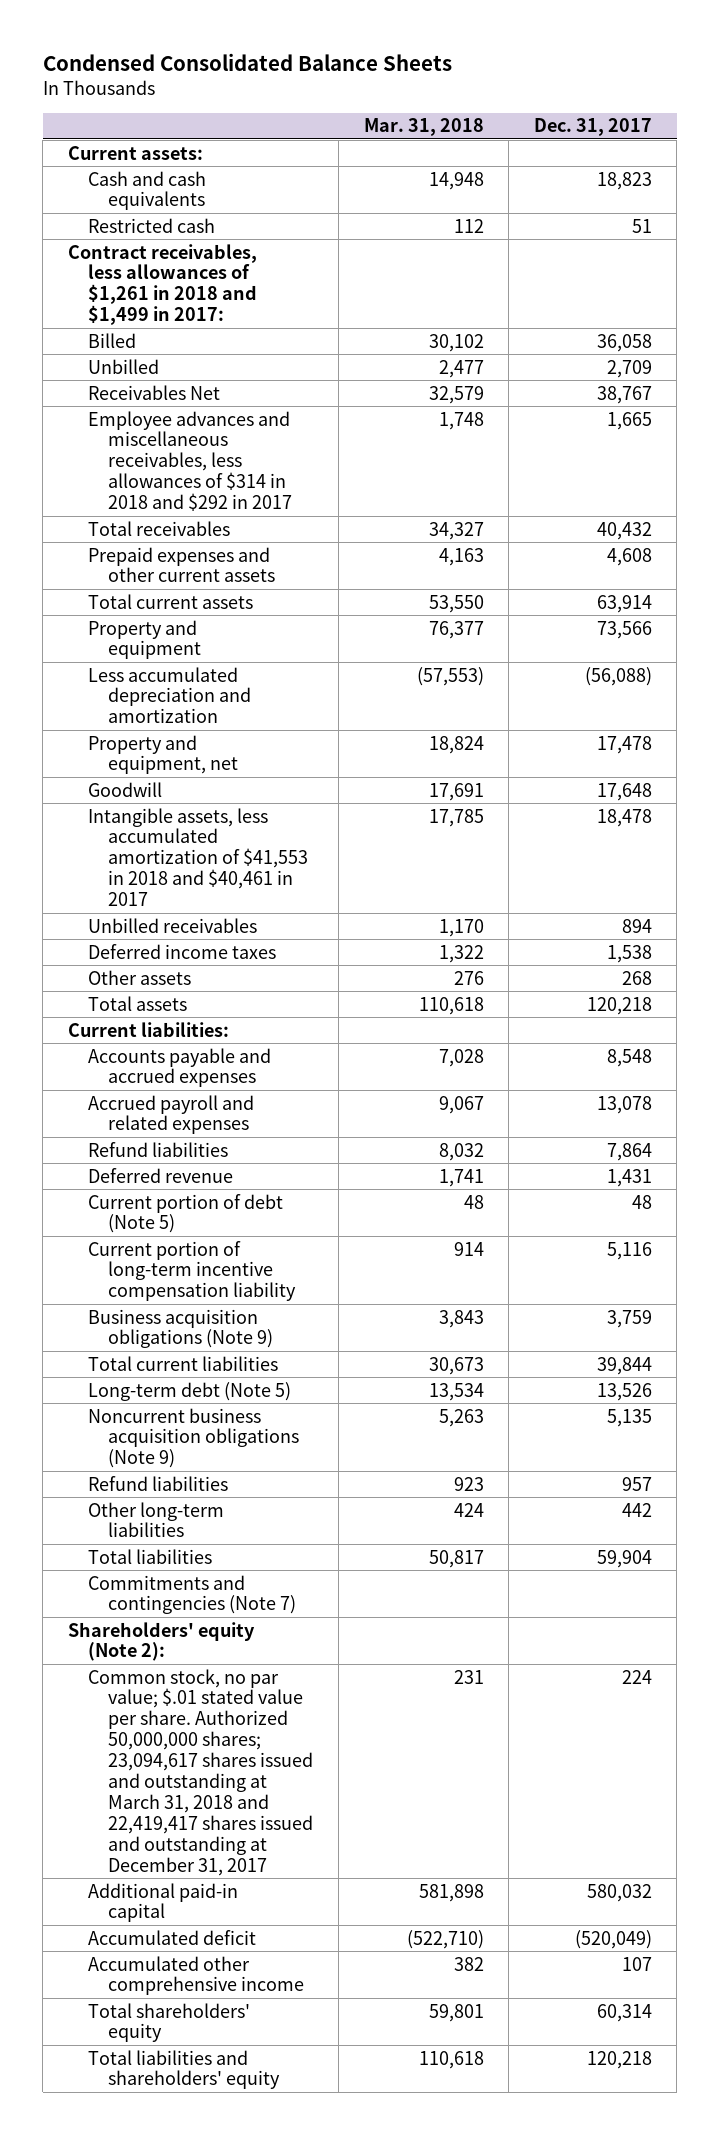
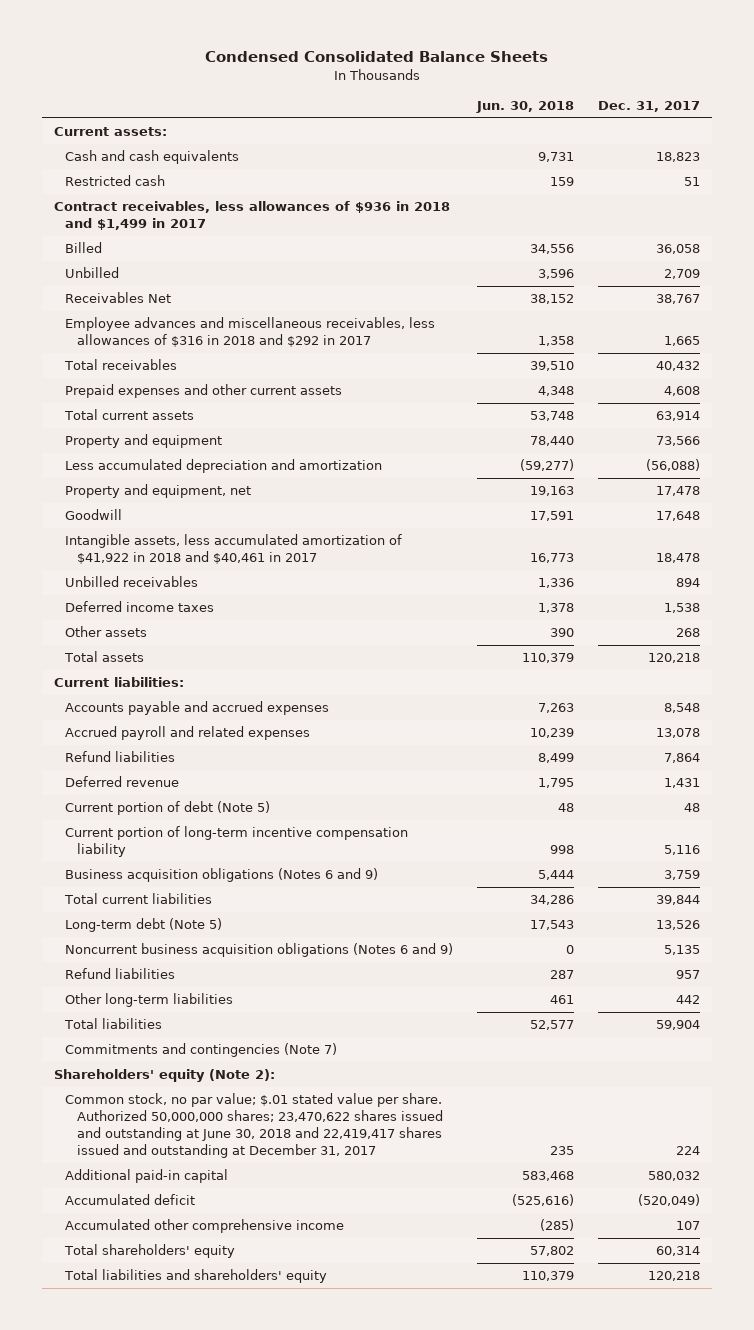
- | Mar. 31, 2018 | Dec. 31, 2017
+ | Jun. 30, 2018 | Dec. 31, 2017
- Contract receivables, less allowances of $1,261 in 2018 and $1,499 in 2017:
+ Contract receivables, less allowances of $936 in 2018 and $1,499 in 2017
- Employee advances and miscellaneous receivables, less allowances of $314 in 2018 and $292 in 2017 | 1,748 | 1,665
+ Employee advances and miscellaneous receivables, less allowances of $316 in 2018 and $292 in 2017 | 1,358 | 1,665
- Intangible assets, less accumulated amortization of $41,553 in 2018 and $40,461 in 2017 | 17,785 | 18,478
+ Intangible assets, less accumulated amortization of $41,922 in 2018 and $40,461 in 2017 | 16,773 | 18,478
- Business acquisition obligations (Note 9) | 3,843 | 3,759
+ Business acquisition obligations (Notes 6 and 9) | 5,444 | 3,759
- Noncurrent business acquisition obligations (Note 9) | 5,263 | 5,135
+ Noncurrent business acquisition obligations (Notes 6 and 9) | 0 | 5,135
- Common stock, no par value; $.01 stated value per share. Authorized 50,000,000 shares; 23,094,617 shares issued and outstanding at March 31, 2018 and 22,419,417 shares issued and outstanding at December 31, 2017 | 231 | 224
+ Common stock, no par value; $.01 stated value per share. Authorized 50,000,000 shares; 23,470,622 shares issued and outstanding at June 30, 2018 and 22,419,417 shares issued and outstanding at December 31, 2017 | 235 | 224

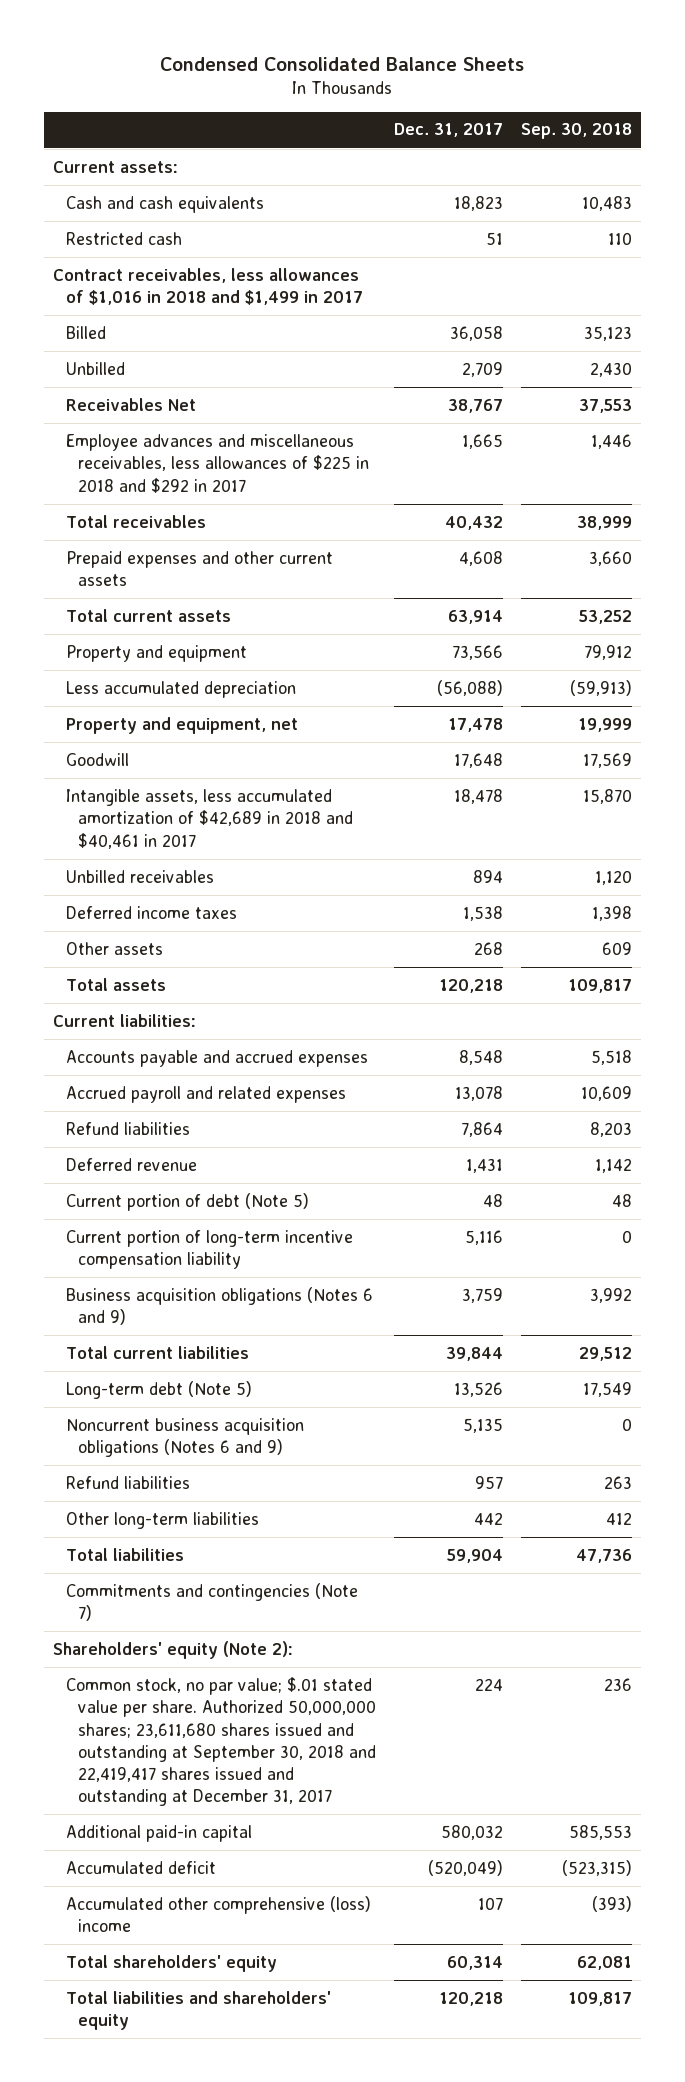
- | Jun. 30, 2018 | Dec. 31, 2017
+ | Dec. 31, 2017 | Sep. 30, 2018
- Contract receivables, less allowances of $936 in 2018 and $1,499 in 2017
+ Contract receivables, less allowances of $1,016 in 2018 and $1,499 in 2017
- Employee advances and miscellaneous receivables, less allowances of $316 in 2018 and $292 in 2017 | 1,358 | 1,665
+ Employee advances and miscellaneous receivables, less allowances of $225 in 2018 and $292 in 2017 | 1,665 | 1,446
- Less accumulated depreciation and amortization | (59,277) | (56,088)
+ Less accumulated depreciation | (56,088) | (59,913)
- Intangible assets, less accumulated amortization of $41,922 in 2018 and $40,461 in 2017 | 16,773 | 18,478
+ Intangible assets, less accumulated amortization of $42,689 in 2018 and $40,461 in 2017 | 18,478 | 15,870
- Common stock, no par value; $.01 stated value per share. Authorized 50,000,000 shares; 23,470,622 shares issued and outstanding at June 30, 2018 and 22,419,417 shares issued and outstanding at December 31, 2017 | 235 | 224
+ Common stock, no par value; $.01 stated value per share. Authorized 50,000,000 shares; 23,611,680 shares issued and outstanding at September 30, 2018 and 22,419,417 shares issued and outstanding at December 31, 2017 | 224 | 236
- Accumulated other comprehensive income | (285) | 107
+ Accumulated other comprehensive (loss) income | 107 | (393)

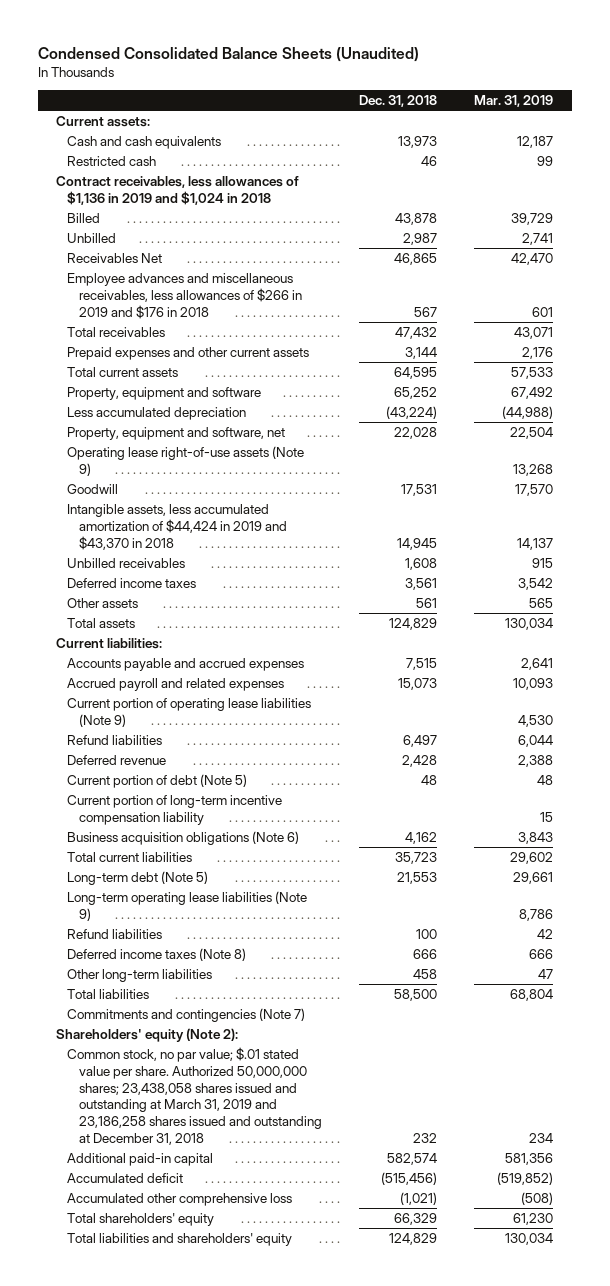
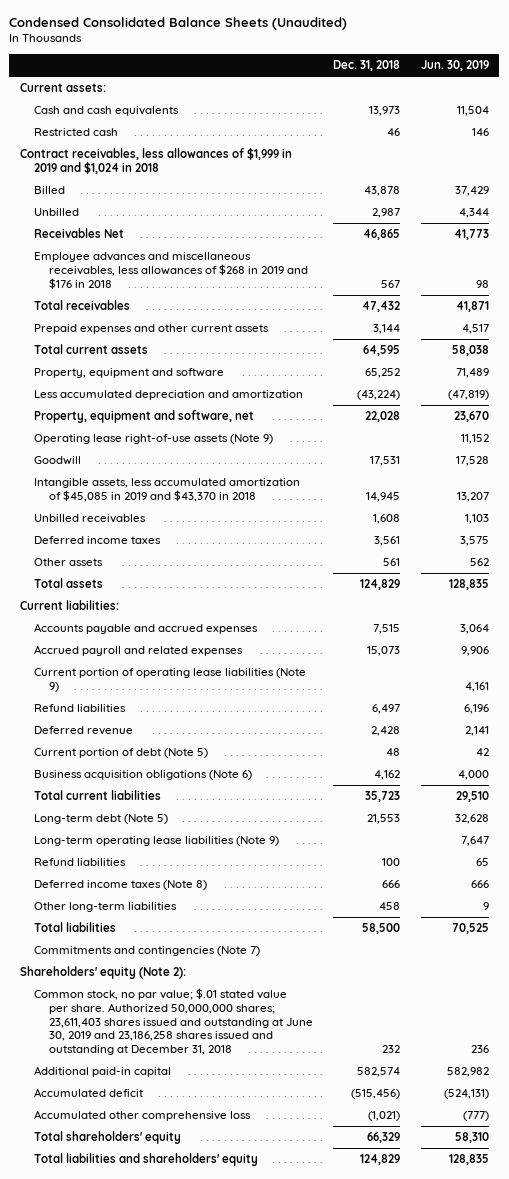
- | Dec. 31, 2018 | Mar. 31, 2019
+ | Dec. 31, 2018 | Jun. 30, 2019
- Contract receivables, less allowances of $1,136 in 2019 and $1,024 in 2018
+ Contract receivables, less allowances of $1,999 in 2019 and $1,024 in 2018
- Employee advances and miscellaneous receivables, less allowances of $266 in 2019 and $176 in 2018 | 567 | 601
+ Employee advances and miscellaneous receivables, less allowances of $268 in 2019 and $176 in 2018 | 567 | 98
- Less accumulated depreciation | (43,224) | (44,988)
+ Less accumulated depreciation and amortization | (43,224) | (47,819)
- Intangible assets, less accumulated amortization of $44,424 in 2019 and $43,370 in 2018 | 14,945 | 14,137
+ Intangible assets, less accumulated amortization of $45,085 in 2019 and $43,370 in 2018 | 14,945 | 13,207
- Current portion of long-term incentive compensation liability | | 15
- Common stock, no par value; $.01 stated value per share. Authorized 50,000,000 shares; 23,438,058 shares issued and outstanding at March 31, 2019 and 23,186,258 shares issued and outstanding at December 31, 2018 | 232 | 234
+ Common stock, no par value; $.01 stated value per share. Authorized 50,000,000 shares; 23,611,403 shares issued and outstanding at June 30, 2019 and 23,186,258 shares issued and outstanding at December 31, 2018 | 232 | 236

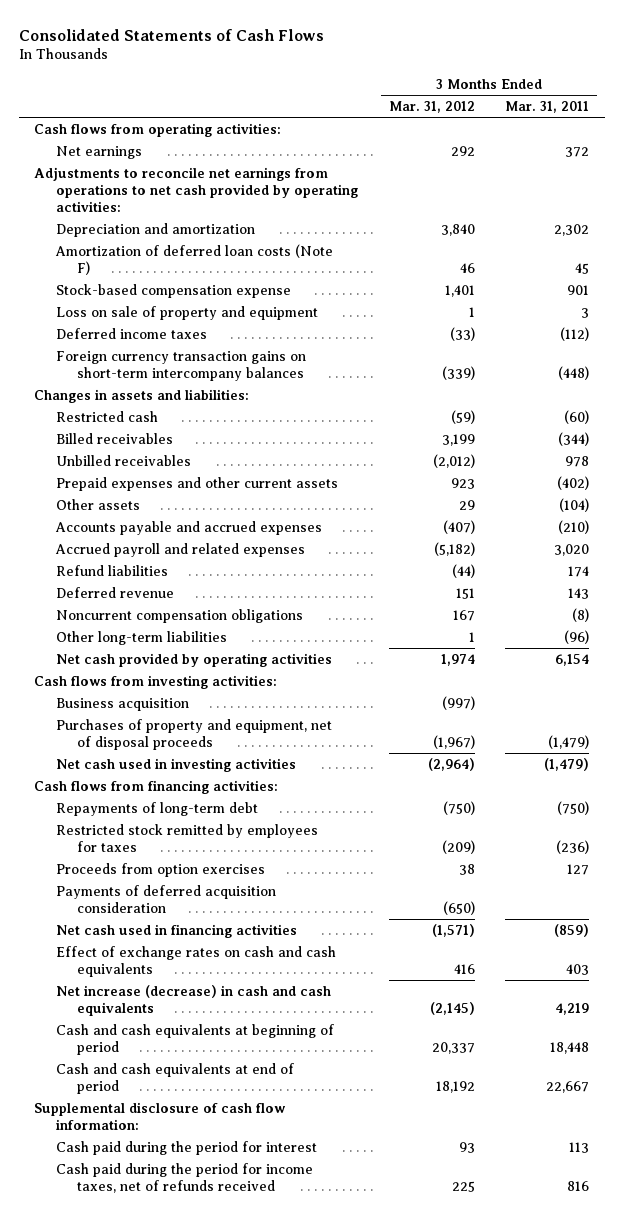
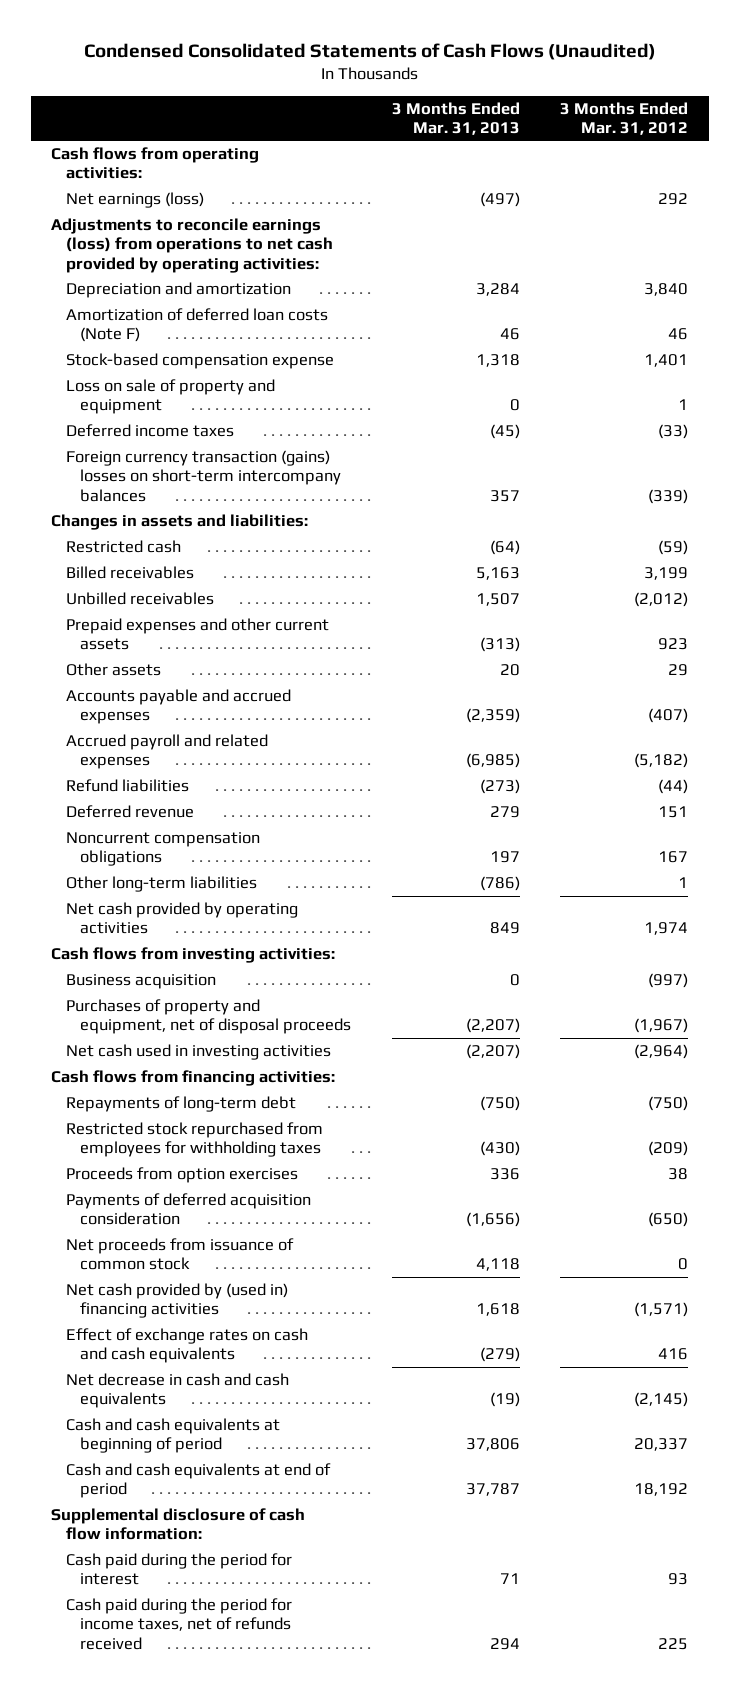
- Consolidated Statements of Cash Flows
+ Condensed Consolidated Statements of Cash Flows (Unaudited)
- | 3 Months Ended Mar. 31, 2012 | 3 Months Ended Mar. 31, 2011
+ | 3 Months Ended Mar. 31, 2013 | 3 Months Ended Mar. 31, 2012
- Net earnings | 292 | 372
- Adjustments to reconcile net earnings from operations to net cash provided by operating activities:
+ Net earnings (loss) | (497) | 292
+ Adjustments to reconcile earnings (loss) from operations to net cash provided by operating activities:
- Foreign currency transaction gains on short-term intercompany balances | (339) | (448)
+ Foreign currency transaction (gains) losses on short-term intercompany balances | 357 | (339)
- Restricted stock remitted by employees for taxes | (209) | (236)
+ Restricted stock repurchased from employees for withholding taxes | (430) | (209)
- Net cash used in financing activities | (1,571) | (859)
+ Net proceeds from issuance of common stock | 4,118 | 0
+ Net cash provided by (used in) financing activities | 1,618 | (1,571)
- Net increase (decrease) in cash and cash equivalents | (2,145) | 4,219
+ Net decrease in cash and cash equivalents | (19) | (2,145)

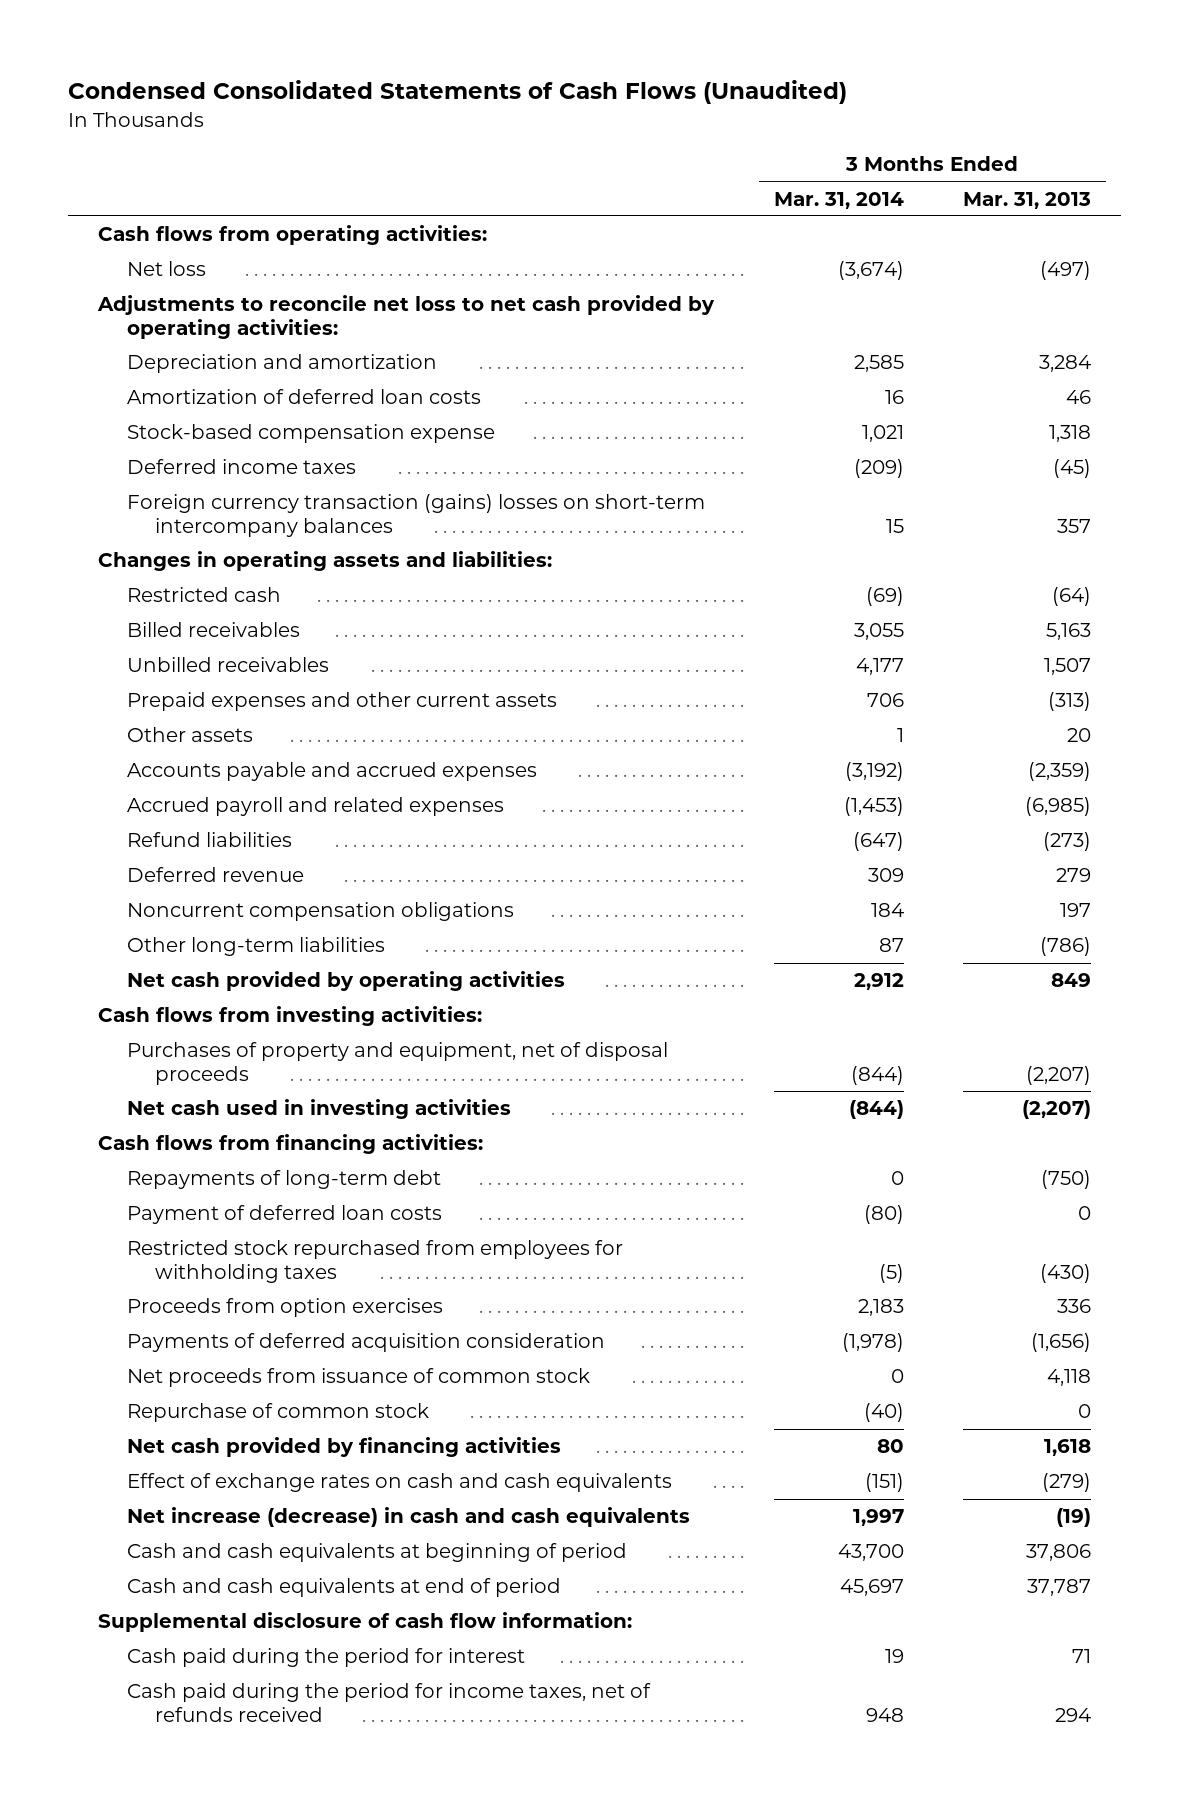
- | 3 Months Ended Mar. 31, 2013 | 3 Months Ended Mar. 31, 2012
+ | 3 Months Ended Mar. 31, 2014 | 3 Months Ended Mar. 31, 2013
- Net earnings (loss) | (497) | 292
- Adjustments to reconcile earnings (loss) from operations to net cash provided by operating activities:
+ Net loss | (3,674) | (497)
+ Adjustments to reconcile net loss to net cash provided by operating activities:
- Amortization of deferred loan costs (Note F) | 46 | 46
+ Amortization of deferred loan costs | 16 | 46
- Loss on sale of property and equipment | 0 | 1
- Changes in assets and liabilities:
+ Changes in operating assets and liabilities:
- Business acquisition | 0 | (997)
+ Payment of deferred loan costs | (80) | 0
- Net cash provided by (used in) financing activities | 1,618 | (1,571)
+ Repurchase of common stock | (40) | 0
+ Net cash provided by financing activities | 80 | 1,618
- Net decrease in cash and cash equivalents | (19) | (2,145)
+ Net increase (decrease) in cash and cash equivalents | 1,997 | (19)

